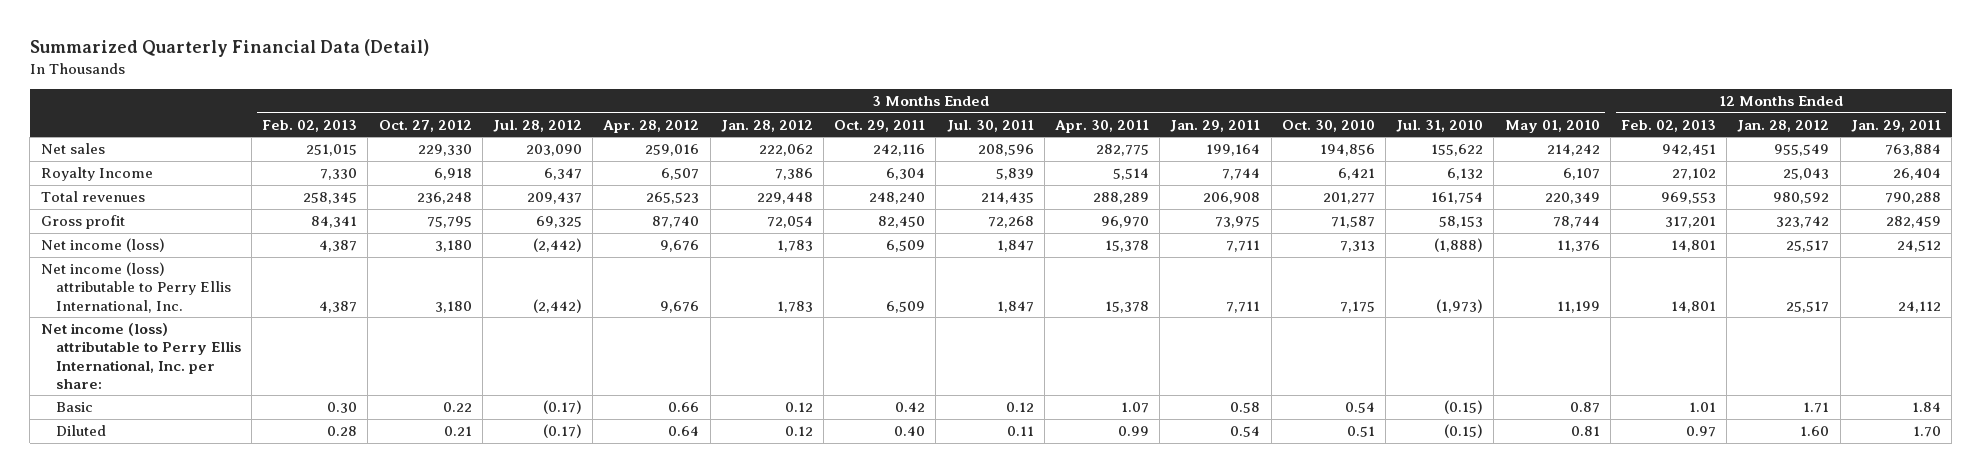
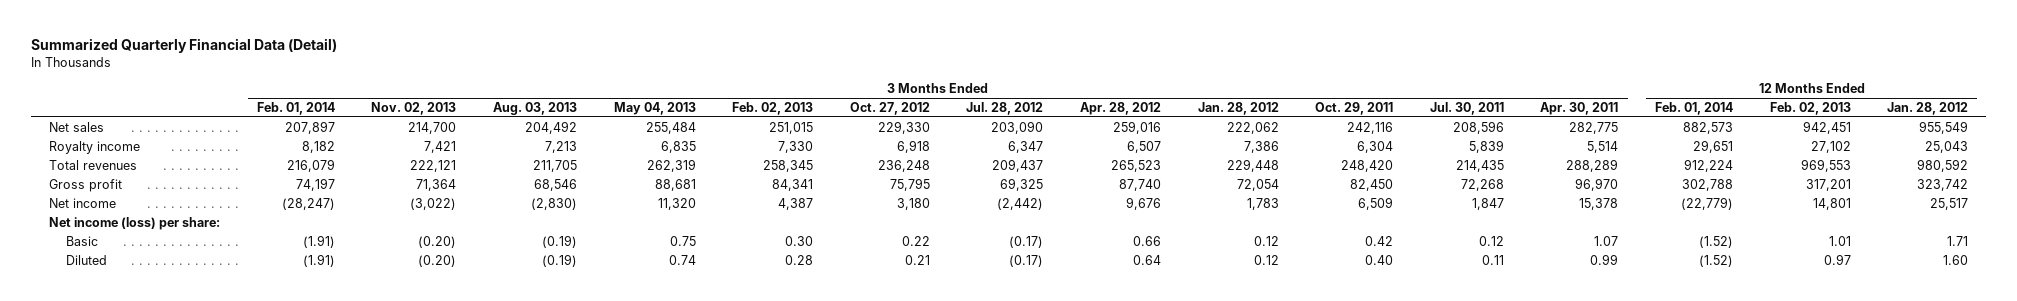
- | 3 Months Ended Feb. 02, 2013 | 3 Months Ended Oct. 27, 2012 | 3 Months Ended Jul. 28, 2012 | 3 Months Ended Apr. 28, 2012 | 3 Months Ended Jan. 28, 2012 | 3 Months Ended Oct. 29, 2011 | 3 Months Ended Jul. 30, 2011 | 3 Months Ended Apr. 30, 2011 | 3 Months Ended Jan. 29, 2011 | 3 Months Ended Oct. 30, 2010 | 3 Months Ended Jul. 31, 2010 | 3 Months Ended May 01, 2010 | 12 Months Ended Feb. 02, 2013 | 12 Months Ended Jan. 28, 2012 | 12 Months Ended Jan. 29, 2011
+ | 3 Months Ended Feb. 01, 2014 | 3 Months Ended Nov. 02, 2013 | 3 Months Ended Aug. 03, 2013 | 3 Months Ended May 04, 2013 | 3 Months Ended Feb. 02, 2013 | 3 Months Ended Oct. 27, 2012 | 3 Months Ended Jul. 28, 2012 | 3 Months Ended Apr. 28, 2012 | 3 Months Ended Jan. 28, 2012 | 3 Months Ended Oct. 29, 2011 | 3 Months Ended Jul. 30, 2011 | 3 Months Ended Apr. 30, 2011 | 12 Months Ended Feb. 01, 2014 | 12 Months Ended Feb. 02, 2013 | 12 Months Ended Jan. 28, 2012
- Royalty Income | 7,330 | 6,918 | 6,347 | 6,507 | 7,386 | 6,304 | 5,839 | 5,514 | 7,744 | 6,421 | 6,132 | 6,107 | 27,102 | 25,043 | 26,404
- Total revenues | 258,345 | 236,248 | 209,437 | 265,523 | 229,448 | 248,240 | 214,435 | 288,289 | 206,908 | 201,277 | 161,754 | 220,349 | 969,553 | 980,592 | 790,288
+ Royalty income | 8,182 | 7,421 | 7,213 | 6,835 | 7,330 | 6,918 | 6,347 | 6,507 | 7,386 | 6,304 | 5,839 | 5,514 | 29,651 | 27,102 | 25,043
+ Total revenues | 216,079 | 222,121 | 211,705 | 262,319 | 258,345 | 236,248 | 209,437 | 265,523 | 229,448 | 248,420 | 214,435 | 288,289 | 912,224 | 969,553 | 980,592
- Net income (loss) | 4,387 | 3,180 | (2,442) | 9,676 | 1,783 | 6,509 | 1,847 | 15,378 | 7,711 | 7,313 | (1,888) | 11,376 | 14,801 | 25,517 | 24,512
- Net income (loss) attributable to Perry Ellis International, Inc. | 4,387 | 3,180 | (2,442) | 9,676 | 1,783 | 6,509 | 1,847 | 15,378 | 7,711 | 7,175 | (1,973) | 11,199 | 14,801 | 25,517 | 24,112
- Net income (loss) attributable to Perry Ellis International, Inc. per share:
+ Net income | (28,247) | (3,022) | (2,830) | 11,320 | 4,387 | 3,180 | (2,442) | 9,676 | 1,783 | 6,509 | 1,847 | 15,378 | (22,779) | 14,801 | 25,517
+ Net income (loss) per share:

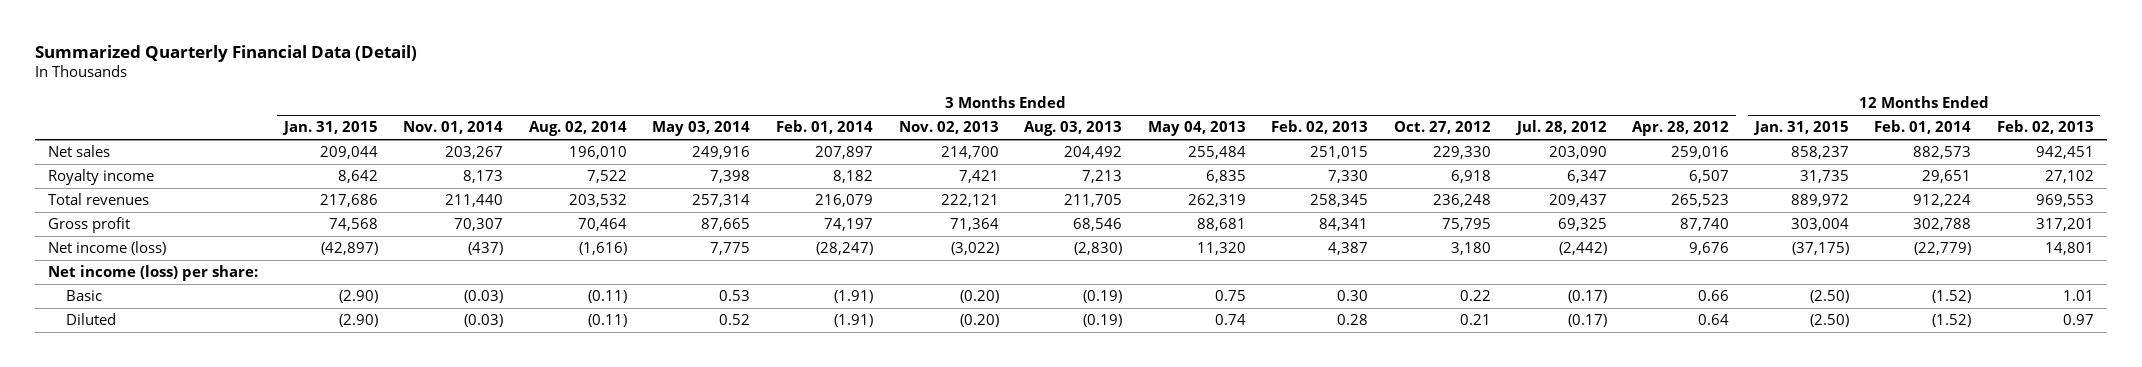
- | 3 Months Ended Feb. 01, 2014 | 3 Months Ended Nov. 02, 2013 | 3 Months Ended Aug. 03, 2013 | 3 Months Ended May 04, 2013 | 3 Months Ended Feb. 02, 2013 | 3 Months Ended Oct. 27, 2012 | 3 Months Ended Jul. 28, 2012 | 3 Months Ended Apr. 28, 2012 | 3 Months Ended Jan. 28, 2012 | 3 Months Ended Oct. 29, 2011 | 3 Months Ended Jul. 30, 2011 | 3 Months Ended Apr. 30, 2011 | 12 Months Ended Feb. 01, 2014 | 12 Months Ended Feb. 02, 2013 | 12 Months Ended Jan. 28, 2012
+ | 3 Months Ended Jan. 31, 2015 | 3 Months Ended Nov. 01, 2014 | 3 Months Ended Aug. 02, 2014 | 3 Months Ended May 03, 2014 | 3 Months Ended Feb. 01, 2014 | 3 Months Ended Nov. 02, 2013 | 3 Months Ended Aug. 03, 2013 | 3 Months Ended May 04, 2013 | 3 Months Ended Feb. 02, 2013 | 3 Months Ended Oct. 27, 2012 | 3 Months Ended Jul. 28, 2012 | 3 Months Ended Apr. 28, 2012 | 12 Months Ended Jan. 31, 2015 | 12 Months Ended Feb. 01, 2014 | 12 Months Ended Feb. 02, 2013
- Net income | (28,247) | (3,022) | (2,830) | 11,320 | 4,387 | 3,180 | (2,442) | 9,676 | 1,783 | 6,509 | 1,847 | 15,378 | (22,779) | 14,801 | 25,517
+ Net income (loss) | (42,897) | (437) | (1,616) | 7,775 | (28,247) | (3,022) | (2,830) | 11,320 | 4,387 | 3,180 | (2,442) | 9,676 | (37,175) | (22,779) | 14,801

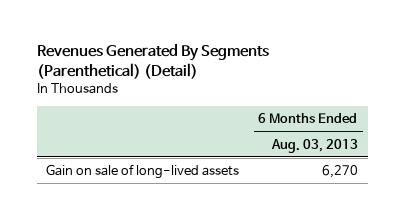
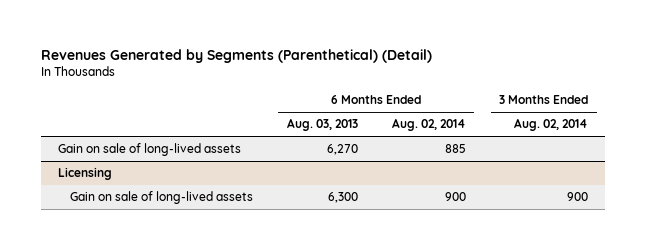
- Revenues Generated By Segments (Parenthetical) (Detail)
+ Revenues Generated by Segments (Parenthetical) (Detail)
- | 6 Months Ended Aug. 03, 2013
+ | 6 Months Ended Aug. 03, 2013 | 6 Months Ended Aug. 02, 2014 | 3 Months Ended Aug. 02, 2014
+ Licensing
+ Gain on sale of long-lived assets | 6,300 | 900 | 900

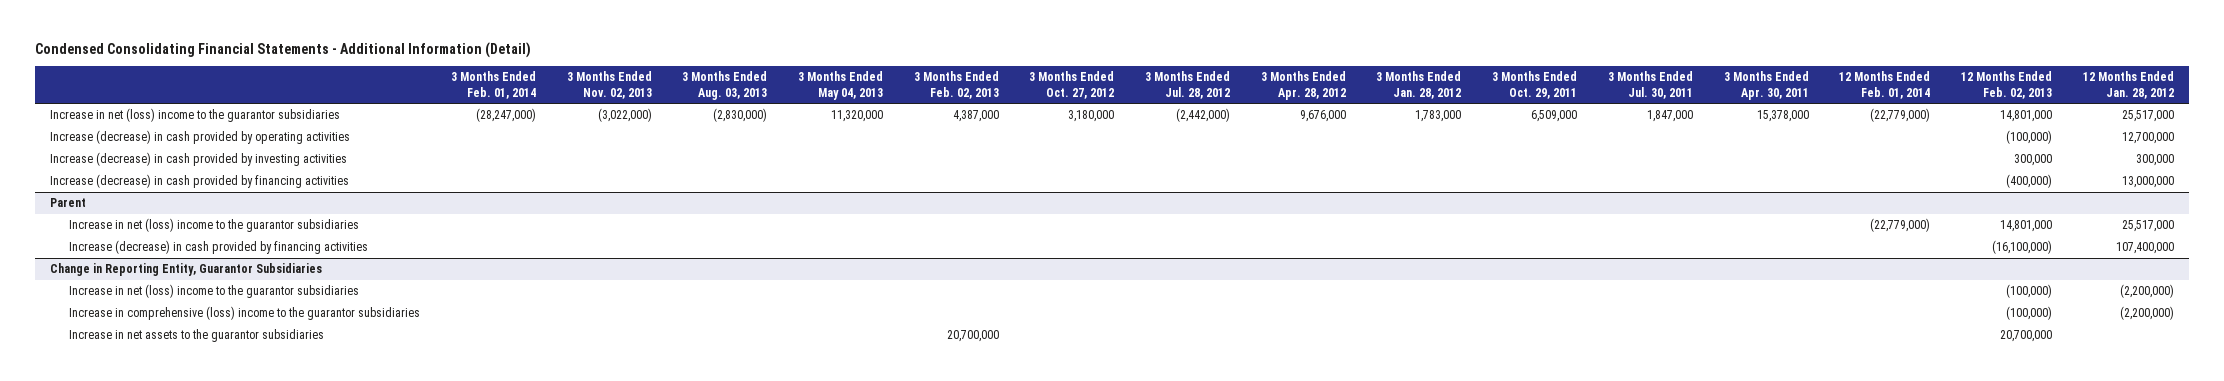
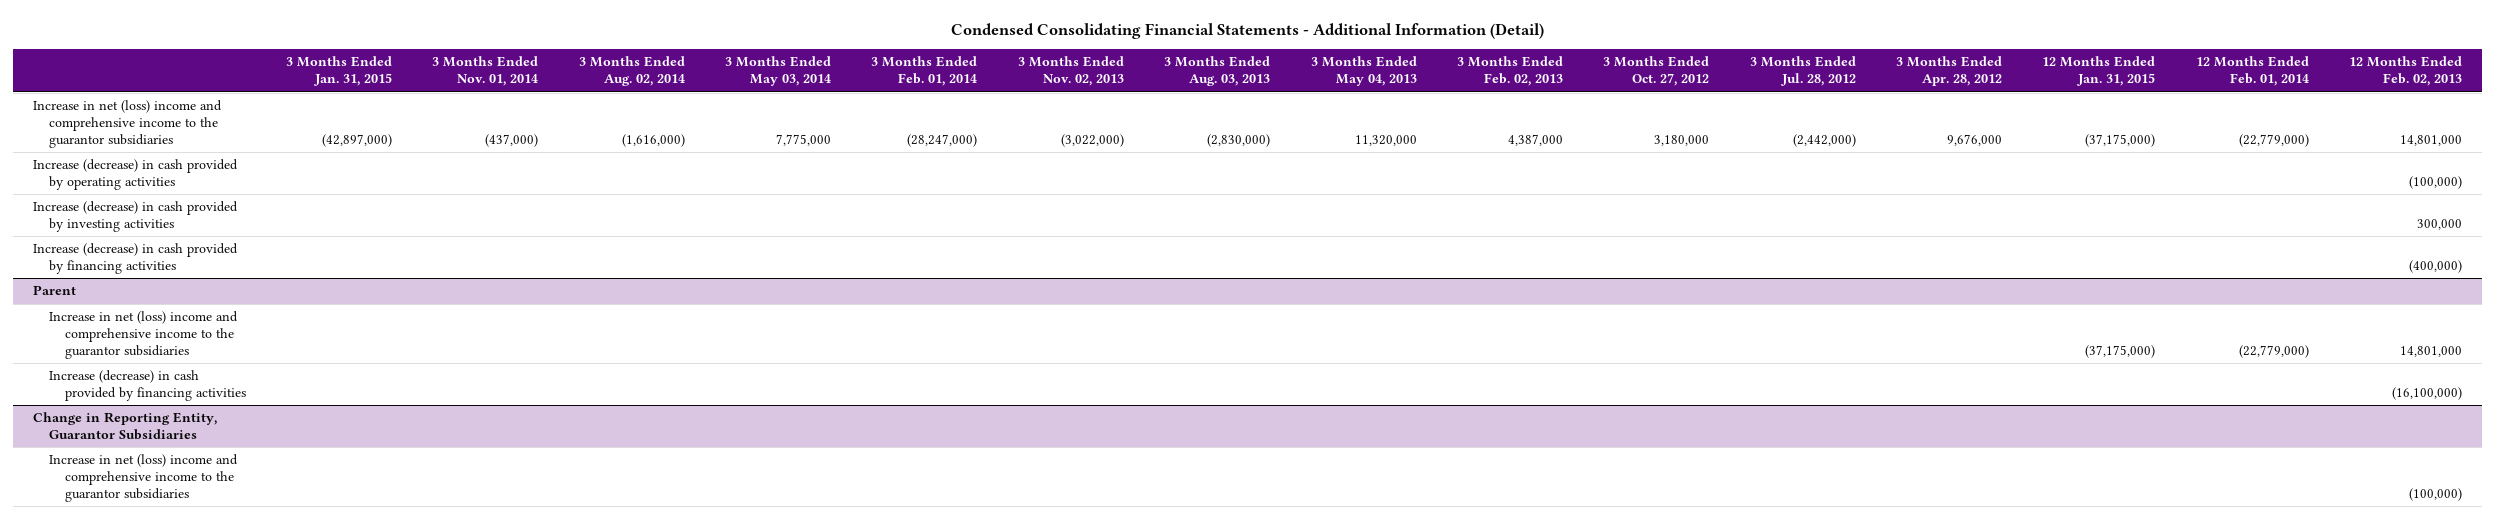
- | 3 Months Ended Feb. 01, 2014 | 3 Months Ended Nov. 02, 2013 | 3 Months Ended Aug. 03, 2013 | 3 Months Ended May 04, 2013 | 3 Months Ended Feb. 02, 2013 | 3 Months Ended Oct. 27, 2012 | 3 Months Ended Jul. 28, 2012 | 3 Months Ended Apr. 28, 2012 | 3 Months Ended Jan. 28, 2012 | 3 Months Ended Oct. 29, 2011 | 3 Months Ended Jul. 30, 2011 | 3 Months Ended Apr. 30, 2011 | 12 Months Ended Feb. 01, 2014 | 12 Months Ended Feb. 02, 2013 | 12 Months Ended Jan. 28, 2012
+ | 3 Months Ended Jan. 31, 2015 | 3 Months Ended Nov. 01, 2014 | 3 Months Ended Aug. 02, 2014 | 3 Months Ended May 03, 2014 | 3 Months Ended Feb. 01, 2014 | 3 Months Ended Nov. 02, 2013 | 3 Months Ended Aug. 03, 2013 | 3 Months Ended May 04, 2013 | 3 Months Ended Feb. 02, 2013 | 3 Months Ended Oct. 27, 2012 | 3 Months Ended Jul. 28, 2012 | 3 Months Ended Apr. 28, 2012 | 12 Months Ended Jan. 31, 2015 | 12 Months Ended Feb. 01, 2014 | 12 Months Ended Feb. 02, 2013
- Increase in net (loss) income to the guarantor subsidiaries | (28,247,000) | (3,022,000) | (2,830,000) | 11,320,000 | 4,387,000 | 3,180,000 | (2,442,000) | 9,676,000 | 1,783,000 | 6,509,000 | 1,847,000 | 15,378,000 | (22,779,000) | 14,801,000 | 25,517,000
+ Increase in net (loss) income and comprehensive income to the guarantor subsidiaries | (42,897,000) | (437,000) | (1,616,000) | 7,775,000 | (28,247,000) | (3,022,000) | (2,830,000) | 11,320,000 | 4,387,000 | 3,180,000 | (2,442,000) | 9,676,000 | (37,175,000) | (22,779,000) | 14,801,000
@ Parent
- Increase in net (loss) income to the guarantor subsidiaries | | | | | | | | | | | | | (22,779,000) | 14,801,000 | 25,517,000
+ Increase in net (loss) income and comprehensive income to the guarantor subsidiaries | | | | | | | | | | | | | (37,175,000) | (22,779,000) | 14,801,000
@ Change in Reporting Entity, Guarantor Subsidiaries
- Increase in net (loss) income to the guarantor subsidiaries | | | | | | | | | | | | | | (100,000) | (2,200,000)
- Increase in comprehensive (loss) income to the guarantor subsidiaries | | | | | | | | | | | | | | (100,000) | (2,200,000)
- Increase in net assets to the guarantor subsidiaries | | | | | 20,700,000 | | | | | | | | | 20,700,000 |
+ Increase in net (loss) income and comprehensive income to the guarantor subsidiaries | | | | | | | | | | | | | | | (100,000)

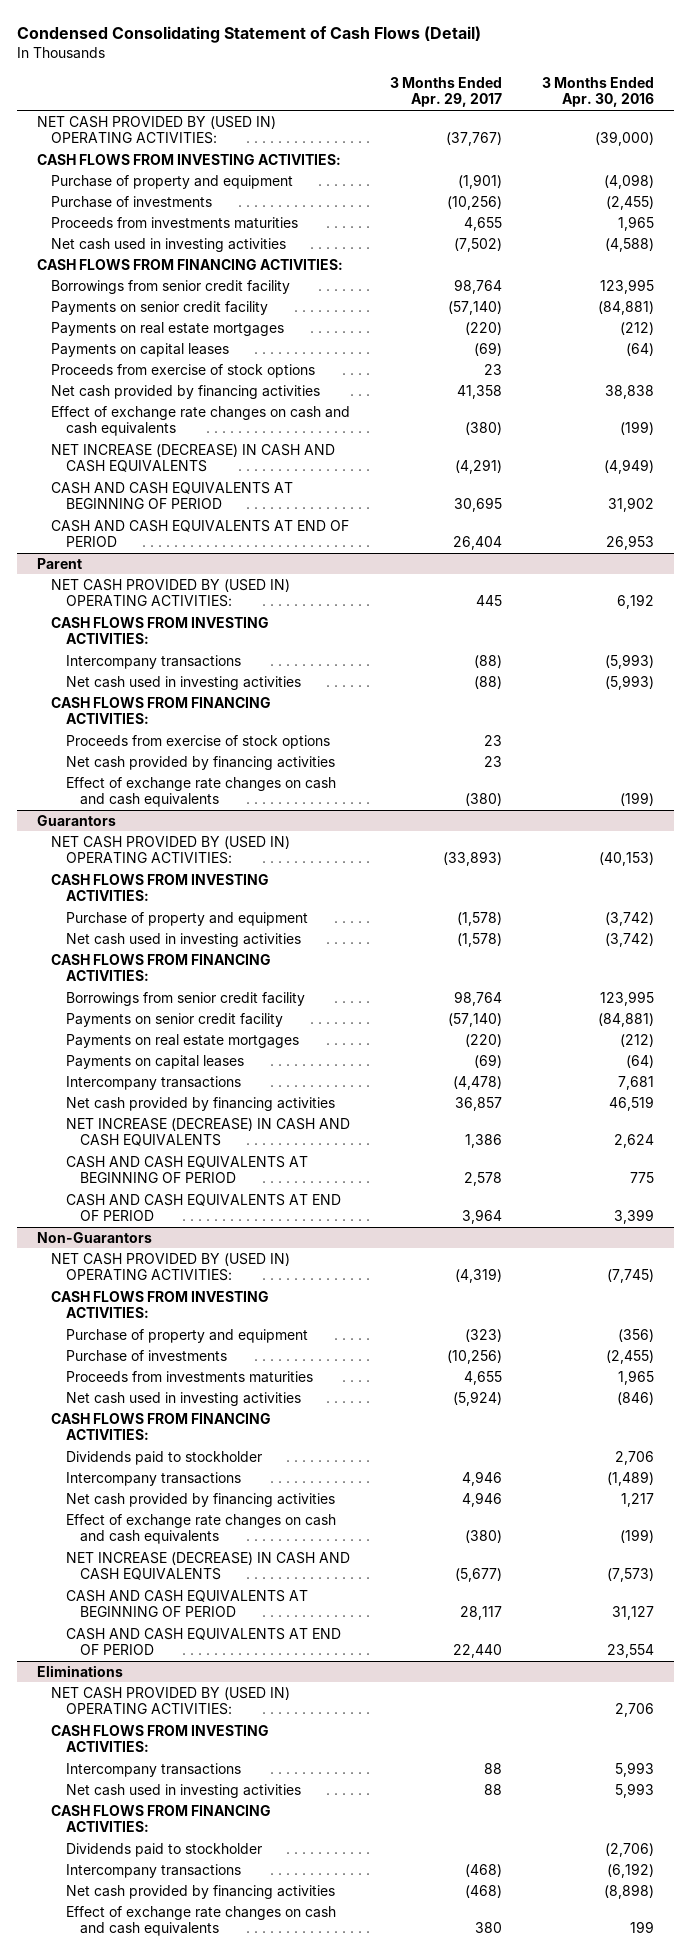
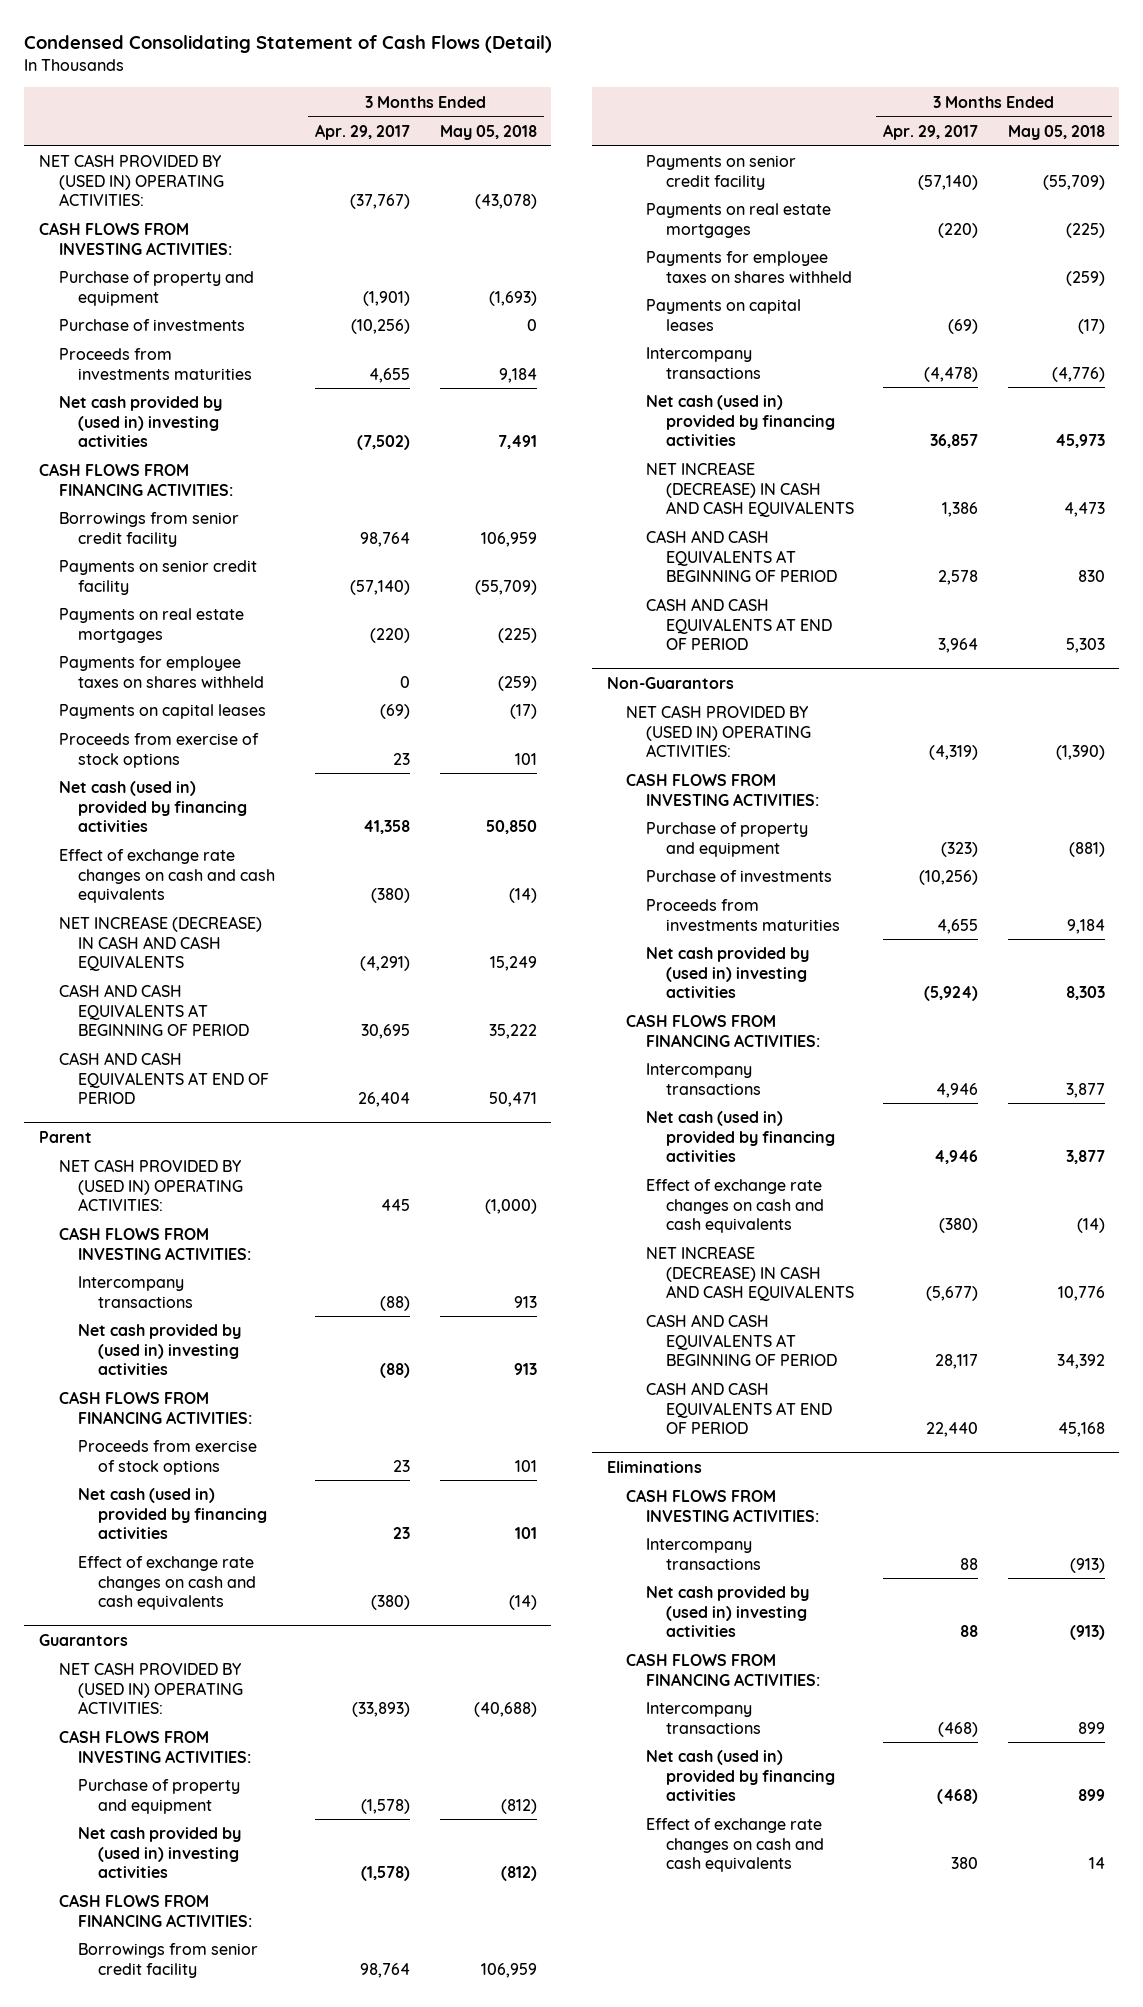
- | 3 Months Ended Apr. 29, 2017 | 3 Months Ended Apr. 30, 2016
+ | 3 Months Ended Apr. 29, 2017 | 3 Months Ended May 05, 2018
- Net cash used in investing activities | (7,502) | (4,588)
+ Net cash provided by (used in) investing activities | (7,502) | 7,491
+ Payments for employee taxes on shares withheld | 0 | (259)
- Net cash provided by financing activities | 41,358 | 38,838
+ Net cash (used in) provided by financing activities | 41,358 | 50,850
@ Parent
- Net cash used in investing activities | (88) | (5,993)
+ Net cash provided by (used in) investing activities | (88) | 913
- Net cash provided by financing activities | 23 |
+ Net cash (used in) provided by financing activities | 23 | 101
@ Guarantors
- Net cash used in investing activities | (1,578) | (3,742)
+ Net cash provided by (used in) investing activities | (1,578) | (812)
+ Payments for employee taxes on shares withheld | | (259)
- Net cash provided by financing activities | 36,857 | 46,519
+ Net cash (used in) provided by financing activities | 36,857 | 45,973
@ Non-Guarantors
- Net cash used in investing activities | (5,924) | (846)
+ Net cash provided by (used in) investing activities | (5,924) | 8,303
- Dividends paid to stockholder | | 2,706
- Net cash provided by financing activities | 4,946 | 1,217
+ Net cash (used in) provided by financing activities | 4,946 | 3,877
@ Eliminations
- NET CASH PROVIDED BY (USED IN) OPERATING ACTIVITIES: | | 2,706
- Net cash used in investing activities | 88 | 5,993
+ Net cash provided by (used in) investing activities | 88 | (913)
- Dividends paid to stockholder | | (2,706)
- Net cash provided by financing activities | (468) | (8,898)
+ Net cash (used in) provided by financing activities | (468) | 899

